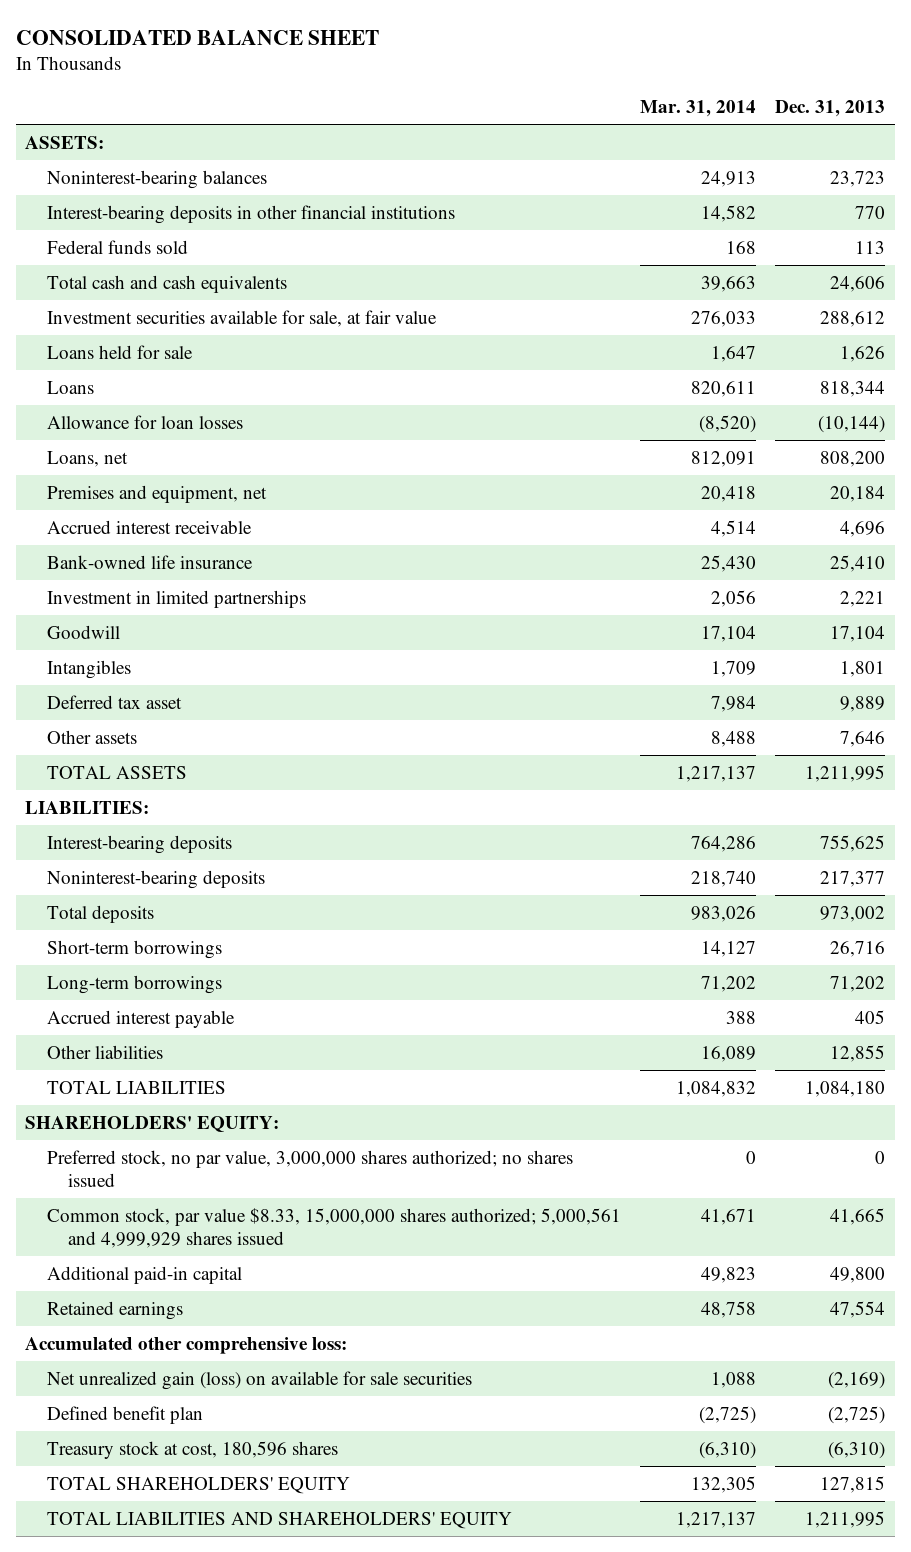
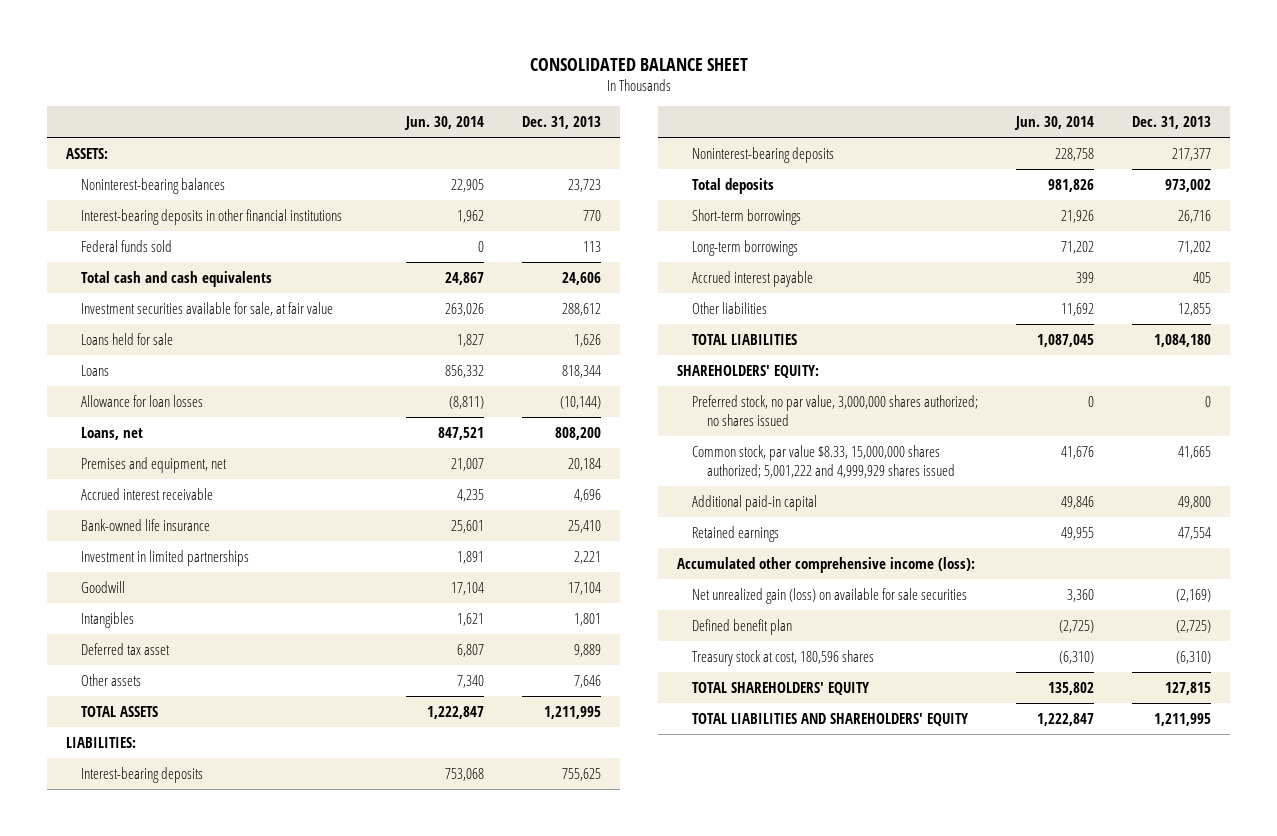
- | Mar. 31, 2014 | Dec. 31, 2013
+ | Jun. 30, 2014 | Dec. 31, 2013
- Common stock, par value $8.33, 15,000,000 shares authorized; 5,000,561 and 4,999,929 shares issued | 41,671 | 41,665
+ Common stock, par value $8.33, 15,000,000 shares authorized; 5,001,222 and 4,999,929 shares issued | 41,676 | 41,665
- Accumulated other comprehensive loss:
+ Accumulated other comprehensive income (loss):

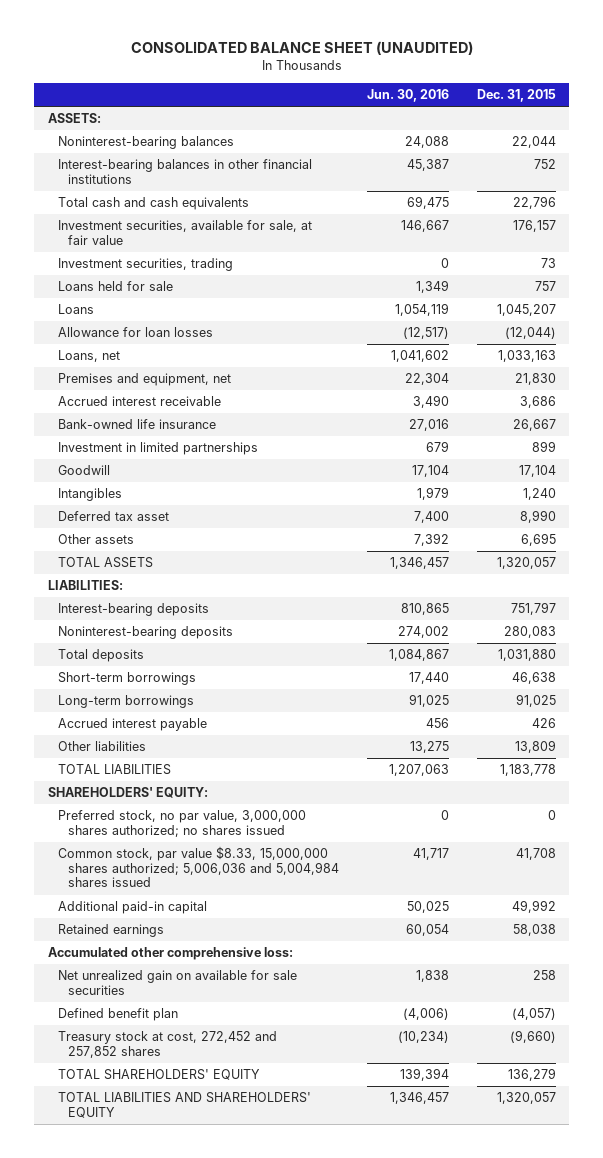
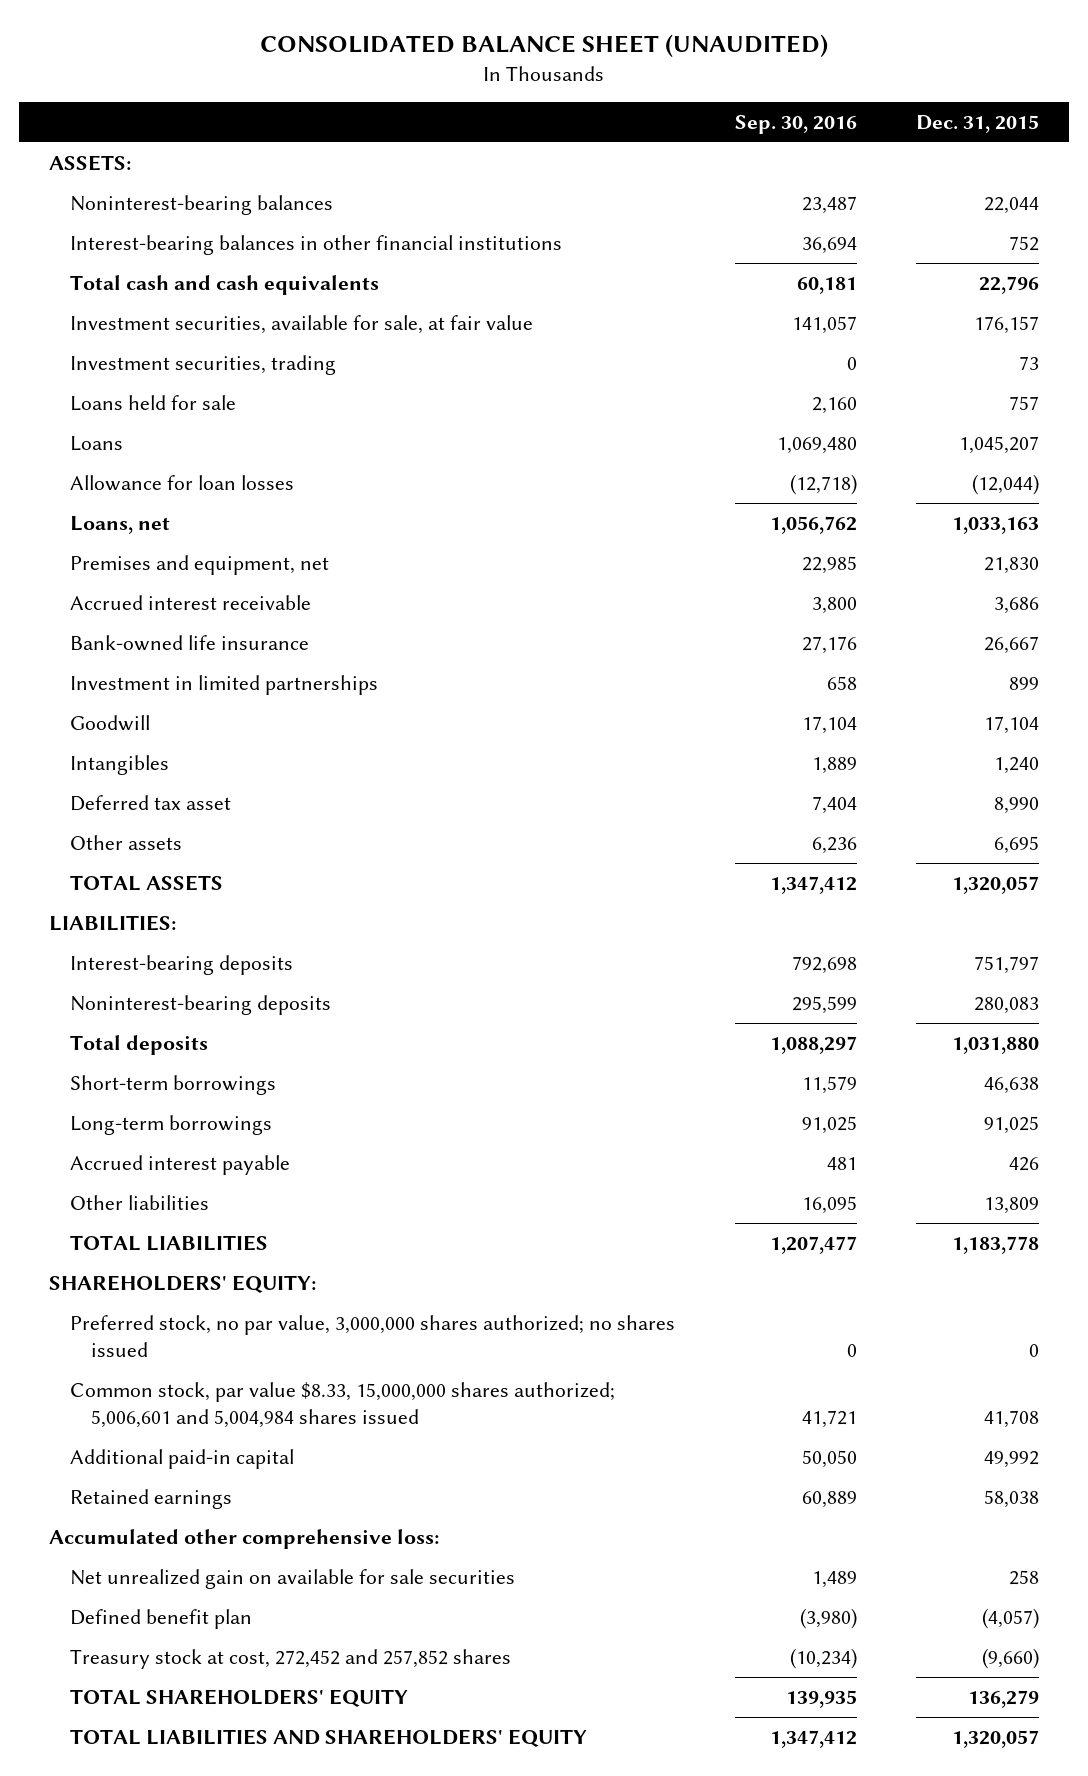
- | Jun. 30, 2016 | Dec. 31, 2015
+ | Sep. 30, 2016 | Dec. 31, 2015
- Common stock, par value $8.33, 15,000,000 shares authorized; 5,006,036 and 5,004,984 shares issued | 41,717 | 41,708
+ Common stock, par value $8.33, 15,000,000 shares authorized; 5,006,601 and 5,004,984 shares issued | 41,721 | 41,708

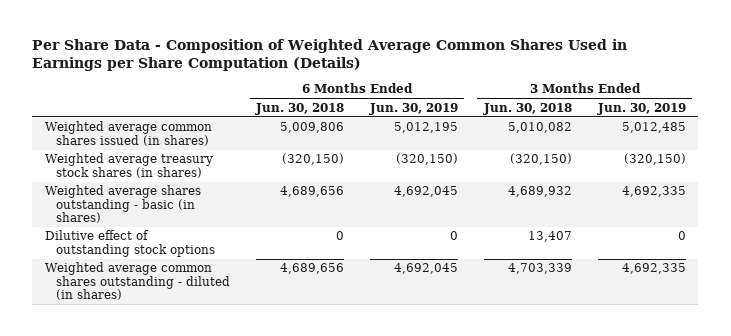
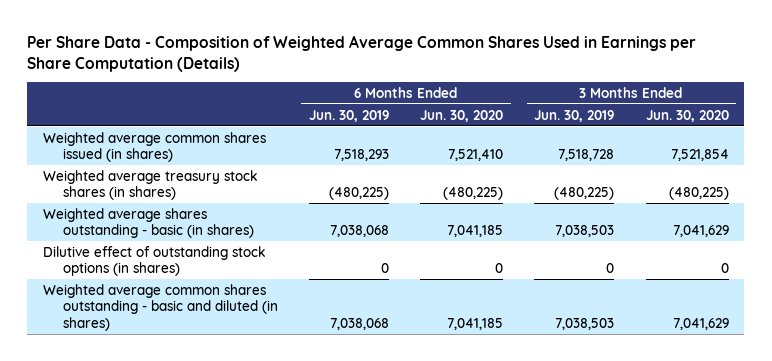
- | 6 Months Ended Jun. 30, 2018 | 6 Months Ended Jun. 30, 2019 | 3 Months Ended Jun. 30, 2018 | 3 Months Ended Jun. 30, 2019
+ | 6 Months Ended Jun. 30, 2019 | 6 Months Ended Jun. 30, 2020 | 3 Months Ended Jun. 30, 2019 | 3 Months Ended Jun. 30, 2020
- Weighted average common shares issued (in shares) | 5,009,806 | 5,012,195 | 5,010,082 | 5,012,485
- Weighted average treasury stock shares (in shares) | (320,150) | (320,150) | (320,150) | (320,150)
- Weighted average shares outstanding - basic (in shares) | 4,689,656 | 4,692,045 | 4,689,932 | 4,692,335
- Dilutive effect of outstanding stock options | 0 | 0 | 13,407 | 0
- Weighted average common shares outstanding - diluted (in shares) | 4,689,656 | 4,692,045 | 4,703,339 | 4,692,335
+ Weighted average common shares issued (in shares) | 7,518,293 | 7,521,410 | 7,518,728 | 7,521,854
+ Weighted average treasury stock shares (in shares) | (480,225) | (480,225) | (480,225) | (480,225)
+ Weighted average shares outstanding - basic (in shares) | 7,038,068 | 7,041,185 | 7,038,503 | 7,041,629
+ Dilutive effect of outstanding stock options (in shares) | 0 | 0 | 0 | 0
+ Weighted average common shares outstanding - basic and diluted (in shares) | 7,038,068 | 7,041,185 | 7,038,503 | 7,041,629

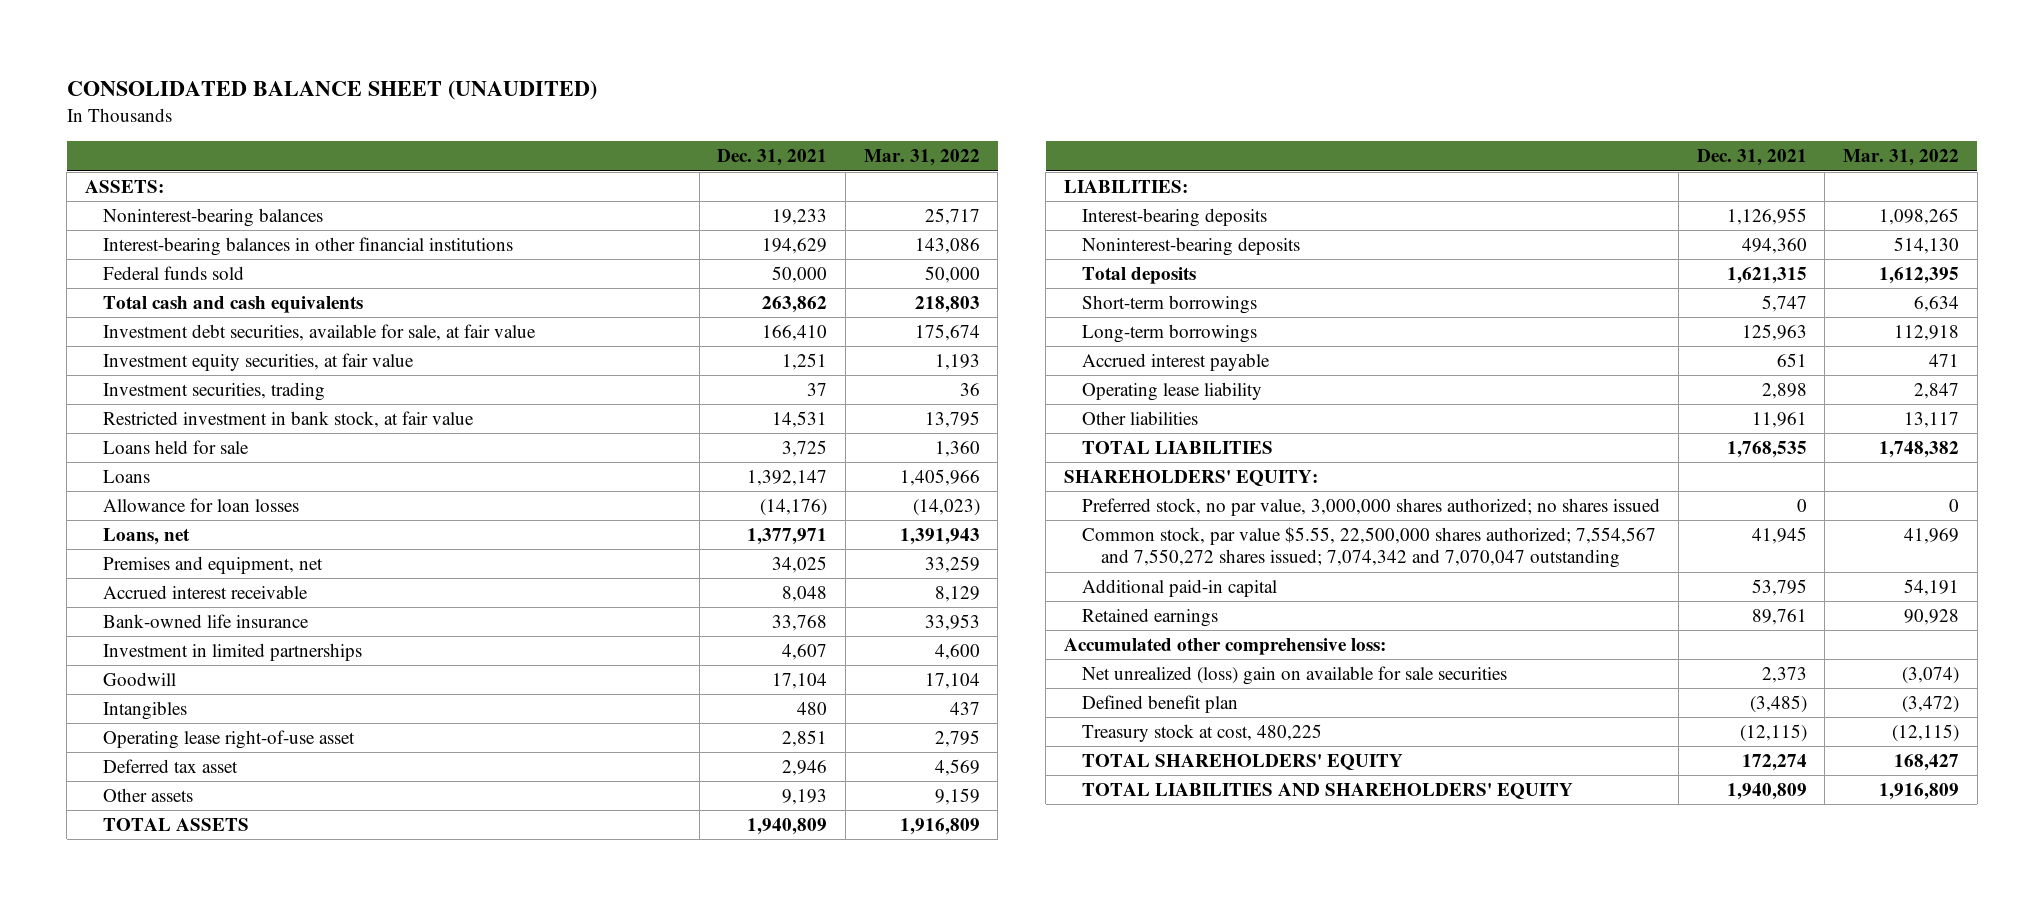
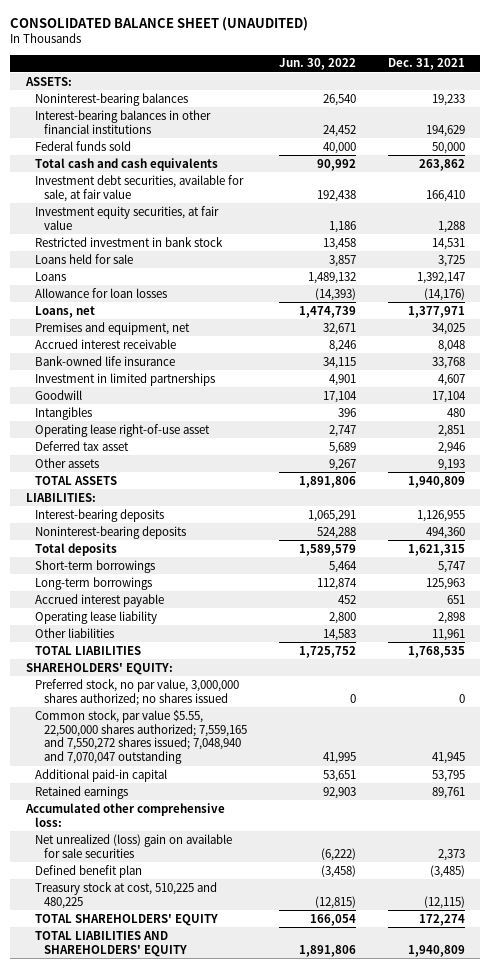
- | Dec. 31, 2021 | Mar. 31, 2022
+ | Jun. 30, 2022 | Dec. 31, 2021
- Investment equity securities, at fair value | 1,251 | 1,193
- Investment securities, trading | 37 | 36
- Restricted investment in bank stock, at fair value | 14,531 | 13,795
+ Investment equity securities, at fair value | 1,186 | 1,288
+ Restricted investment in bank stock | 13,458 | 14,531
- Common stock, par value $5.55, 22,500,000 shares authorized; 7,554,567 and 7,550,272 shares issued; 7,074,342 and 7,070,047 outstanding | 41,945 | 41,969
+ Common stock, par value $5.55, 22,500,000 shares authorized; 7,559,165 and 7,550,272 shares issued; 7,048,940 and 7,070,047 outstanding | 41,995 | 41,945
- Treasury stock at cost, 480,225 | (12,115) | (12,115)
+ Treasury stock at cost, 510,225 and 480,225 | (12,815) | (12,115)

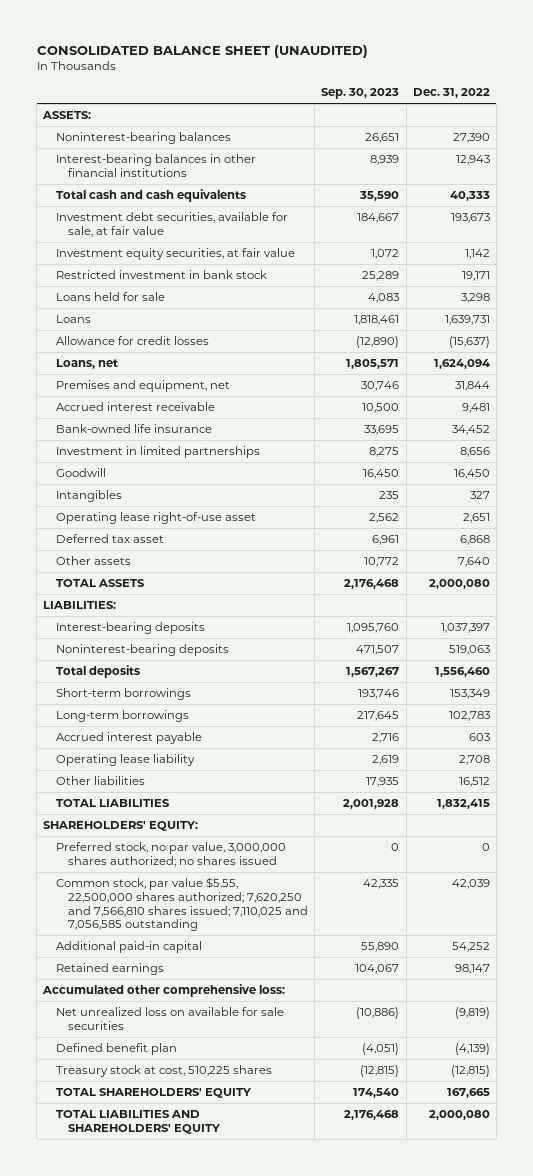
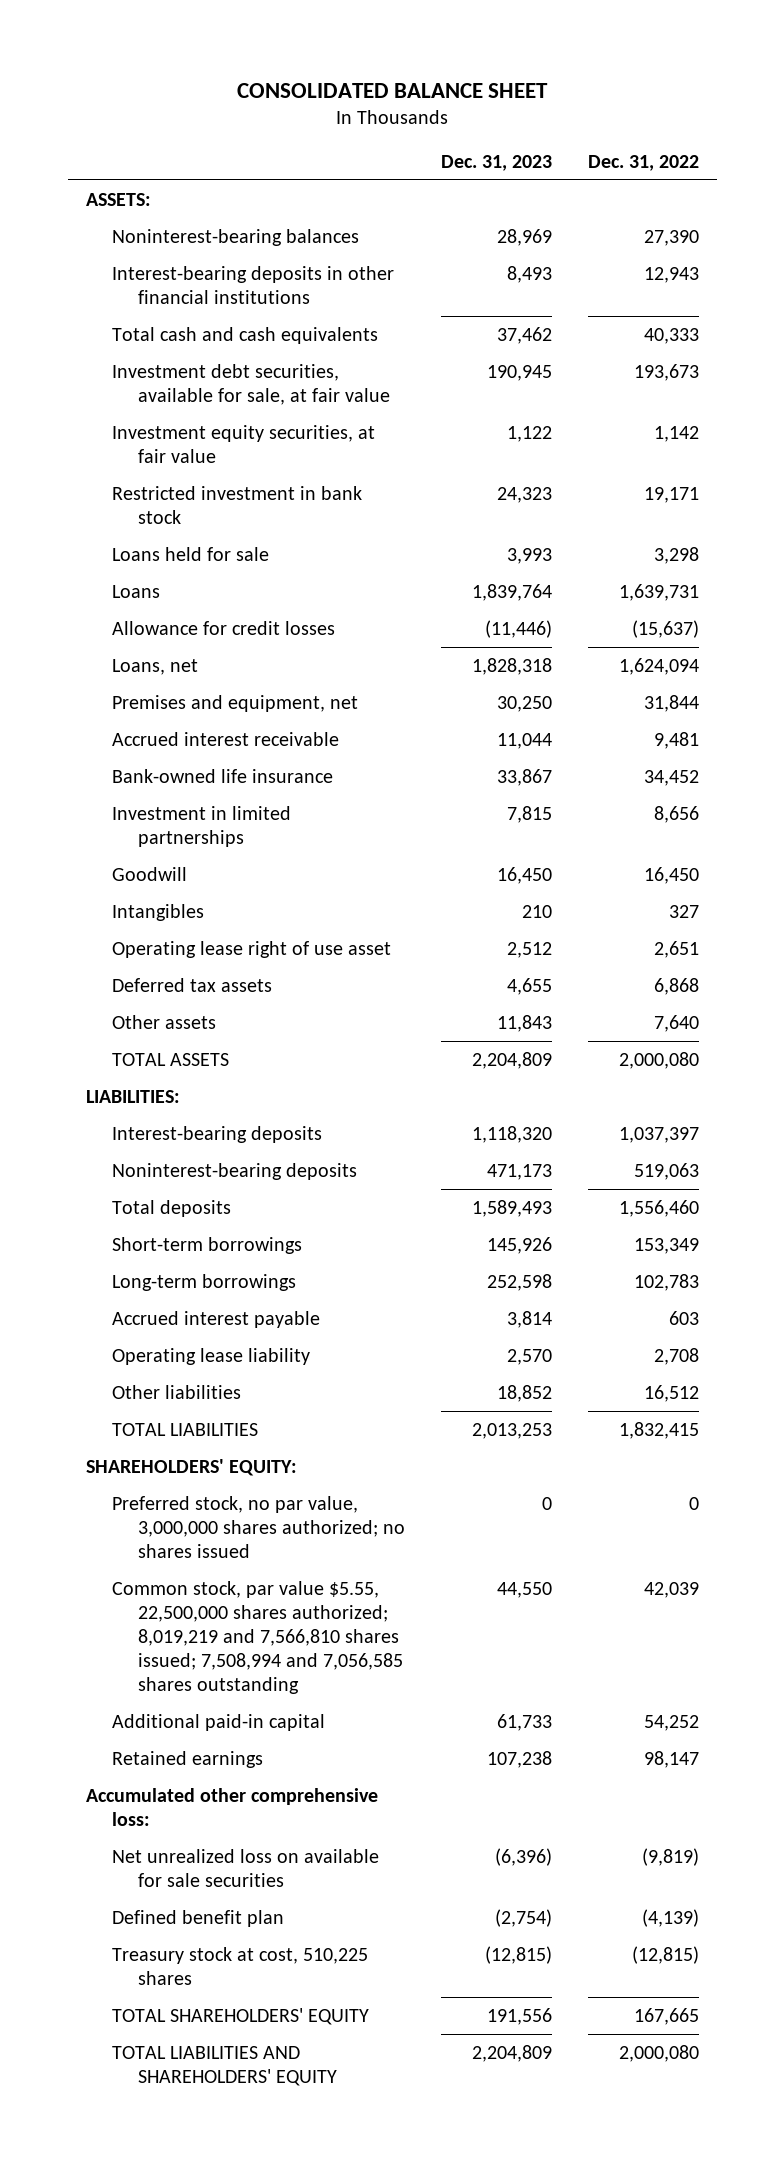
- CONSOLIDATED BALANCE SHEET (UNAUDITED)
+ CONSOLIDATED BALANCE SHEET
- | Sep. 30, 2023 | Dec. 31, 2022
+ | Dec. 31, 2023 | Dec. 31, 2022
- Interest-bearing balances in other financial institutions | 8,939 | 12,943
+ Interest-bearing deposits in other financial institutions | 8,493 | 12,943
- Operating lease right-of-use asset | 2,562 | 2,651
- Deferred tax asset | 6,961 | 6,868
+ Operating lease right of use asset | 2,512 | 2,651
+ Deferred tax assets | 4,655 | 6,868
- Common stock, par value $5.55, 22,500,000 shares authorized; 7,620,250 and 7,566,810 shares issued; 7,110,025 and 7,056,585 outstanding | 42,335 | 42,039
+ Common stock, par value $5.55, 22,500,000 shares authorized; 8,019,219 and 7,566,810 shares issued; 7,508,994 and 7,056,585 shares outstanding | 44,550 | 42,039

